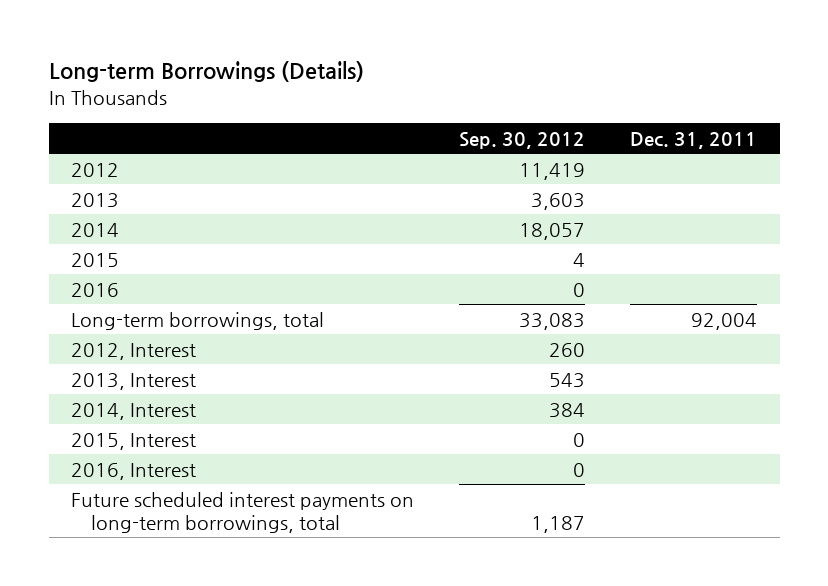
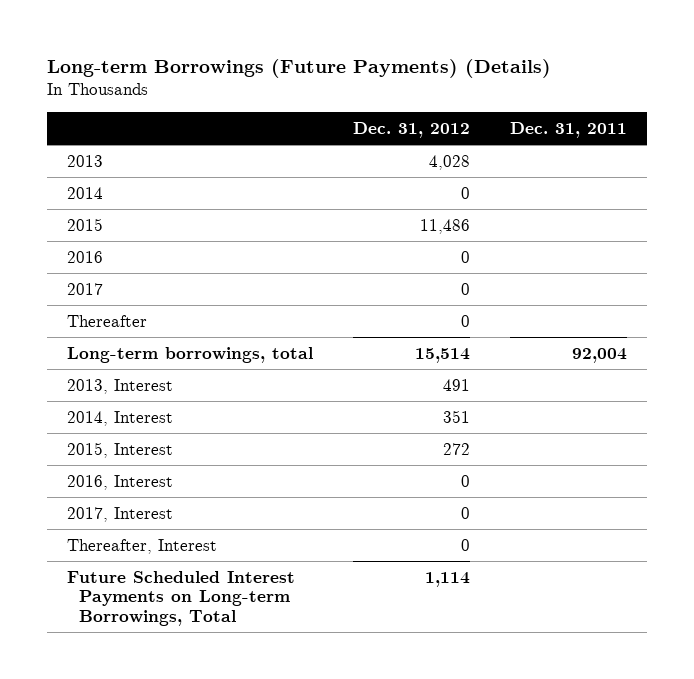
- Long-term Borrowings (Details)
+ Long-term Borrowings (Future Payments) (Details)
- | Sep. 30, 2012 | Dec. 31, 2011
+ | Dec. 31, 2012 | Dec. 31, 2011
- 2012 | 11,419 |
+ 2017 | 0 |
+ Thereafter | 0 |
- 2012, Interest | 260 |
- Future scheduled interest payments on long-term borrowings, total | 1,187 |
+ 2017, Interest | 0 |
+ Thereafter, Interest | 0 |
+ Future Scheduled Interest Payments on Long-term Borrowings, Total | 1,114 |

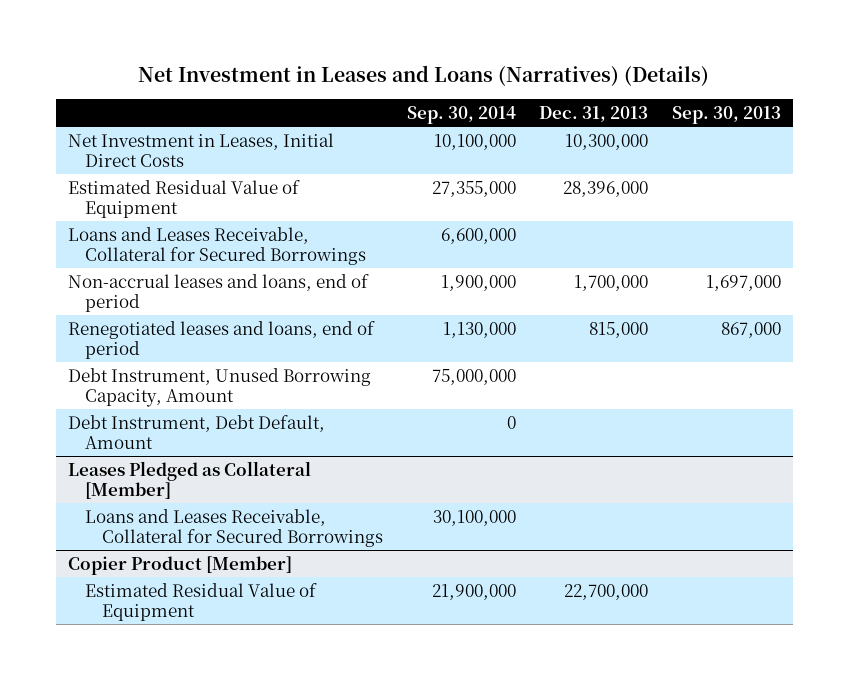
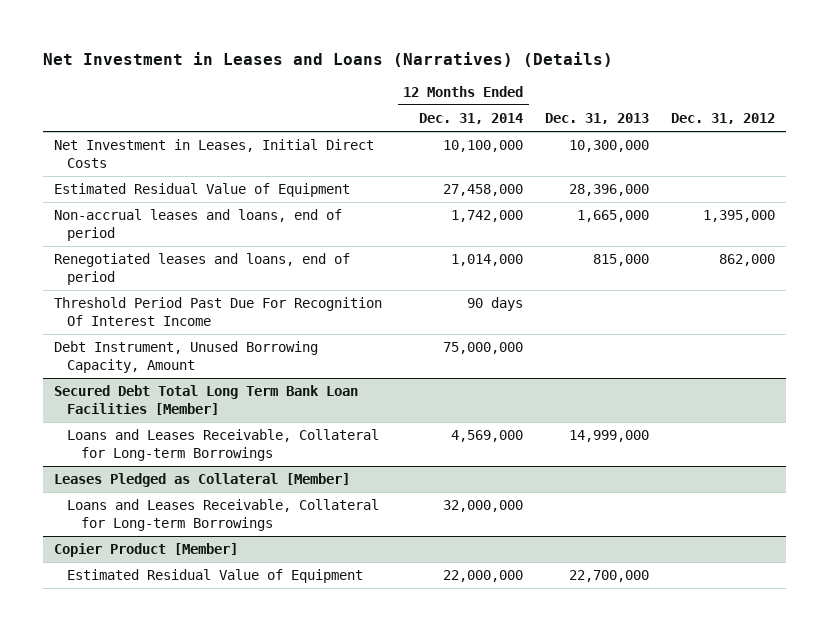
- | Sep. 30, 2014 | Dec. 31, 2013 | Sep. 30, 2013
+ | 12 Months Ended Dec. 31, 2014 | Dec. 31, 2013 | Dec. 31, 2012
- Loans and Leases Receivable, Collateral for Secured Borrowings | 6,600,000 | |
- Non-accrual leases and loans, end of period | 1,900,000 | 1,700,000 | 1,697,000
+ Non-accrual leases and loans, end of period | 1,742,000 | 1,665,000 | 1,395,000
+ Threshold Period Past Due For Recognition Of Interest Income | 90 days | |
- Debt Instrument, Debt Default, Amount | 0 | |
+ Secured Debt Total Long Term Bank Loan Facilities [Member]
+ Loans and Leases Receivable, Collateral for Long-term Borrowings | 4,569,000 | 14,999,000 |
@ Leases Pledged as Collateral [Member]
- Loans and Leases Receivable, Collateral for Secured Borrowings | 30,100,000 | |
+ Loans and Leases Receivable, Collateral for Long-term Borrowings | 32,000,000 | |

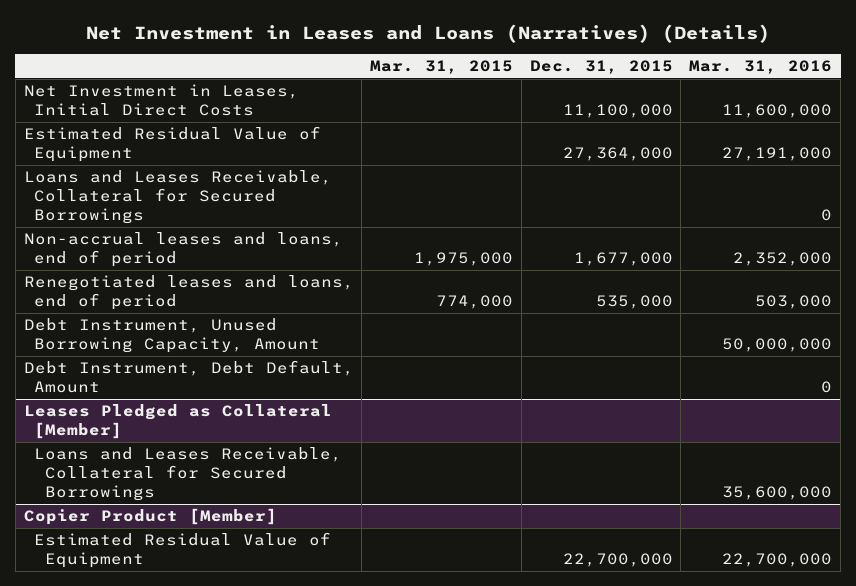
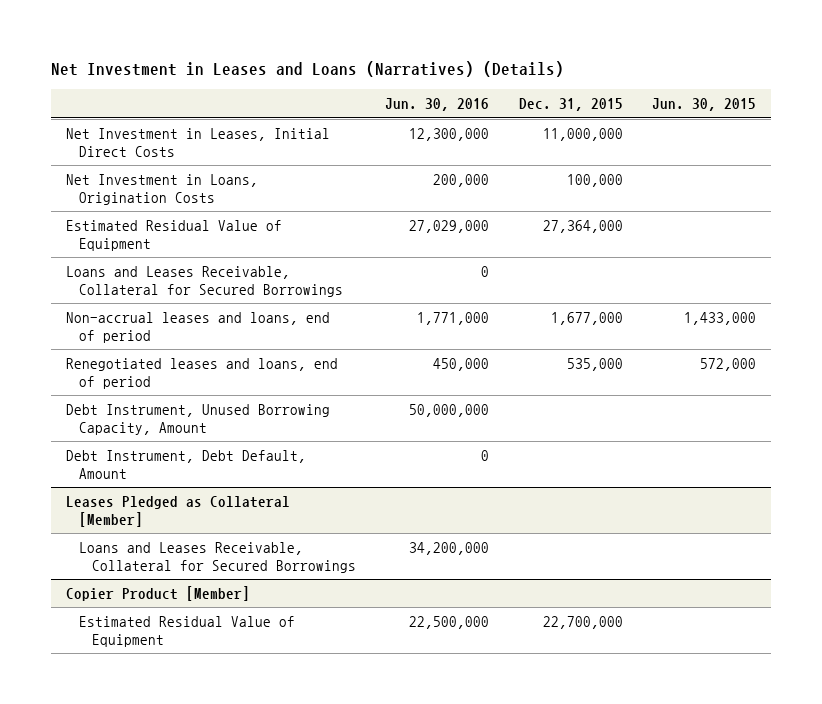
- | Mar. 31, 2015 | Dec. 31, 2015 | Mar. 31, 2016
+ | Jun. 30, 2016 | Dec. 31, 2015 | Jun. 30, 2015
- Net Investment in Leases, Initial Direct Costs | | 11,100,000 | 11,600,000
+ Net Investment in Leases, Initial Direct Costs | 12,300,000 | 11,000,000 |
+ Net Investment in Loans, Origination Costs | 200,000 | 100,000 |

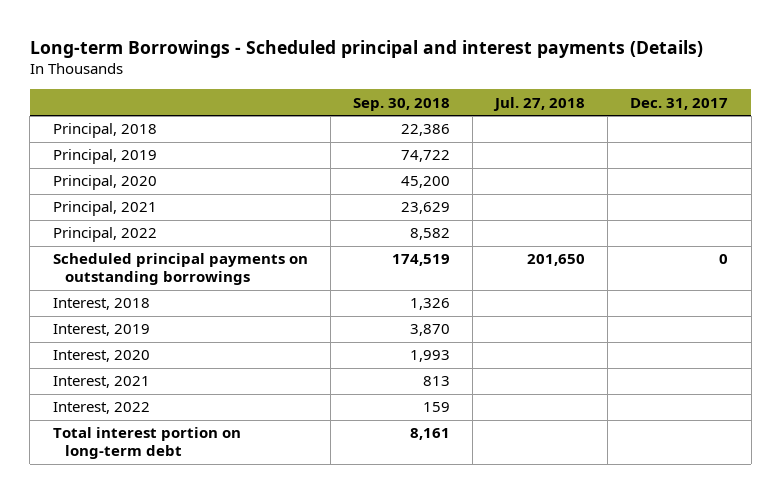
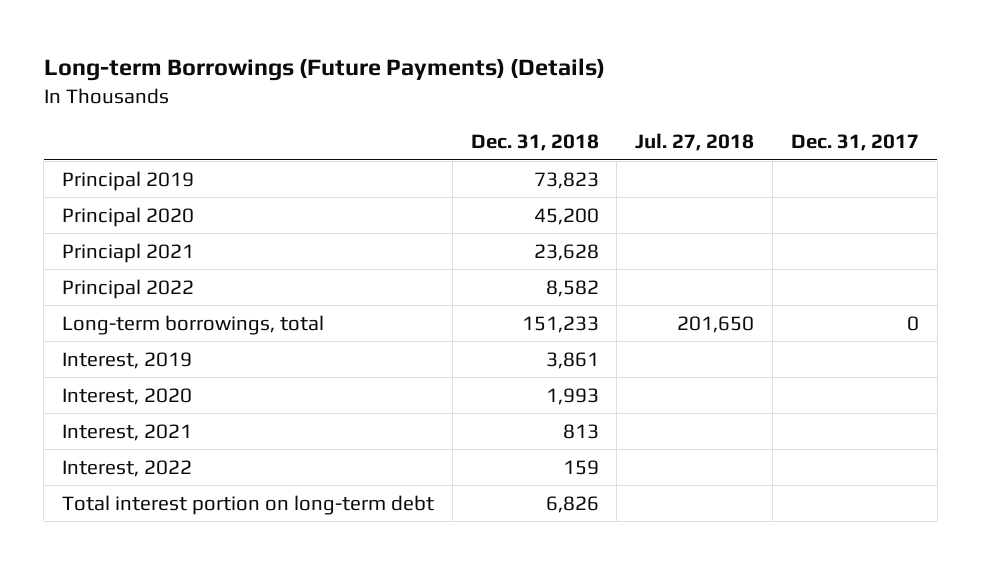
- Long-term Borrowings - Scheduled principal and interest payments (Details)
+ Long-term Borrowings (Future Payments) (Details)
- | Sep. 30, 2018 | Jul. 27, 2018 | Dec. 31, 2017
+ | Dec. 31, 2018 | Jul. 27, 2018 | Dec. 31, 2017
- Principal, 2018 | 22,386 | |
- Principal, 2019 | 74,722 | |
- Principal, 2020 | 45,200 | |
- Principal, 2021 | 23,629 | |
- Principal, 2022 | 8,582 | |
- Scheduled principal payments on outstanding borrowings | 174,519 | 201,650 | 0
- Interest, 2018 | 1,326 | |
+ Principal 2019 | 73,823 | |
+ Principal 2020 | 45,200 | |
+ Princiapl 2021 | 23,628 | |
+ Principal 2022 | 8,582 | |
+ Long-term borrowings, total | 151,233 | 201,650 | 0

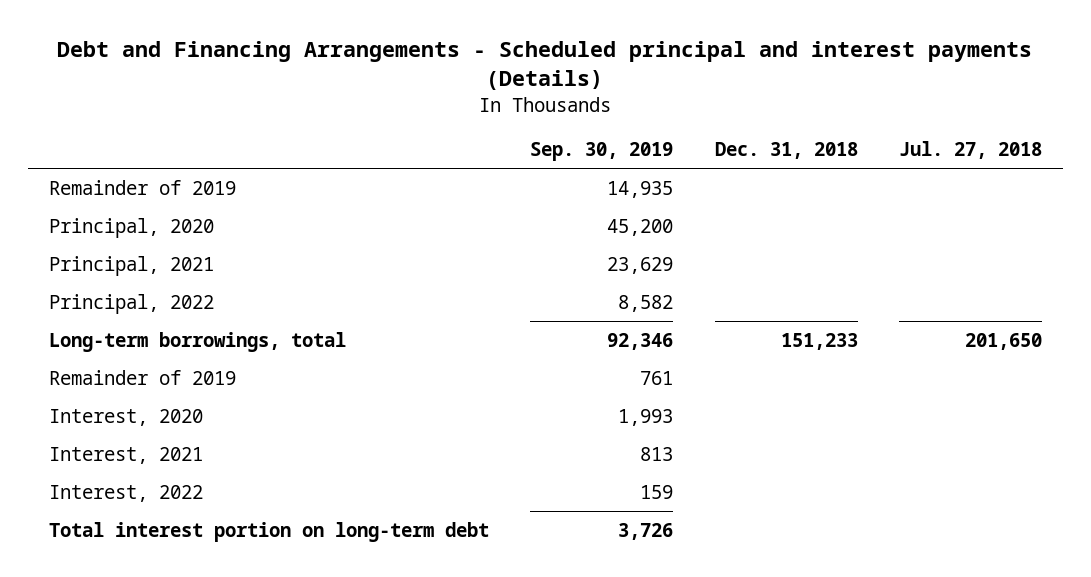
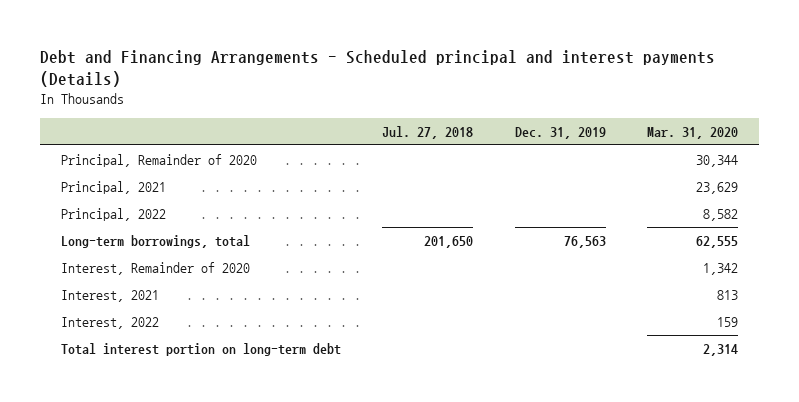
- | Sep. 30, 2019 | Dec. 31, 2018 | Jul. 27, 2018
+ | Jul. 27, 2018 | Dec. 31, 2019 | Mar. 31, 2020
- Remainder of 2019 | 14,935 | |
- Principal, 2020 | 45,200 | |
+ Principal, Remainder of 2020 | | | 30,344
- Remainder of 2019 | 761 | |
- Interest, 2020 | 1,993 | |
+ Interest, Remainder of 2020 | | | 1,342

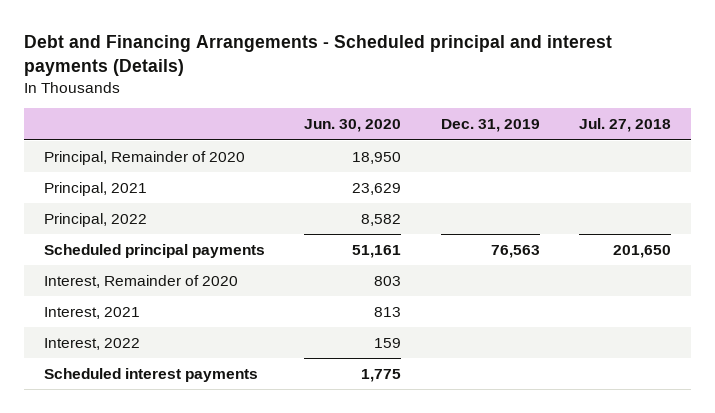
- | Jul. 27, 2018 | Dec. 31, 2019 | Mar. 31, 2020
+ | Jun. 30, 2020 | Dec. 31, 2019 | Jul. 27, 2018
- Long-term borrowings, total | 201,650 | 76,563 | 62,555
+ Scheduled principal payments | 51,161 | 76,563 | 201,650
- Total interest portion on long-term debt | | | 2,314
+ Scheduled interest payments | 1,775 | |

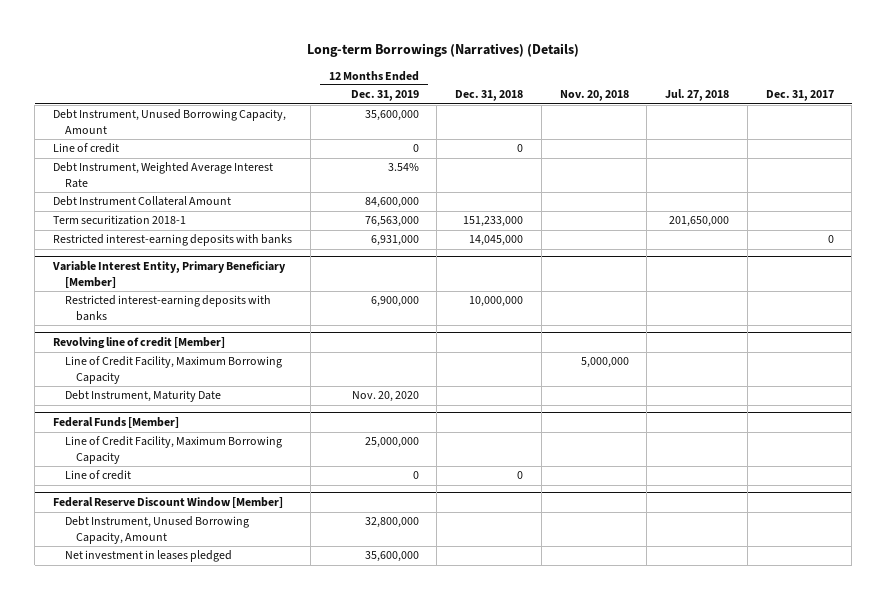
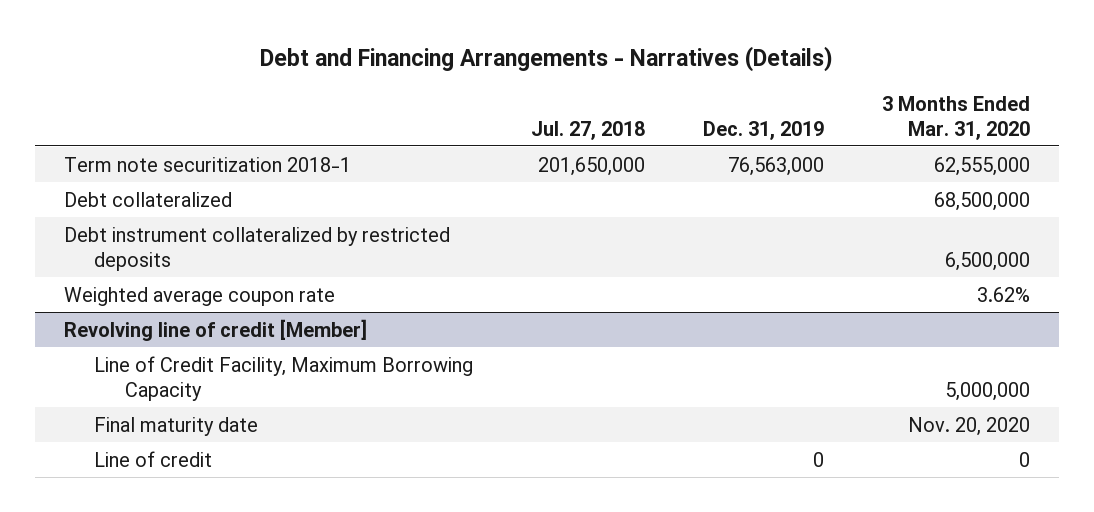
- Long-term Borrowings (Narratives) (Details)
+ Debt and Financing Arrangements - Narratives (Details)
- | 12 Months Ended Dec. 31, 2019 | Dec. 31, 2018 | Nov. 20, 2018 | Jul. 27, 2018 | Dec. 31, 2017
+ | Jul. 27, 2018 | Dec. 31, 2019 | 3 Months Ended Mar. 31, 2020
- Debt Instrument, Unused Borrowing Capacity, Amount | 35,600,000 | | | |
- Line of credit | 0 | 0 | | |
- Debt Instrument, Weighted Average Interest Rate | 3.54% | | | |
- Debt Instrument Collateral Amount | 84,600,000 | | | |
- Term securitization 2018-1 | 76,563,000 | 151,233,000 | | 201,650,000 |
- Restricted interest-earning deposits with banks | 6,931,000 | 14,045,000 | | | 0
- Variable Interest Entity, Primary Beneficiary [Member]
- Restricted interest-earning deposits with banks | 6,900,000 | 10,000,000 | | |
+ Term note securitization 2018-1 | 201,650,000 | 76,563,000 | 62,555,000
+ Debt collateralized | | | 68,500,000
+ Debt instrument collateralized by restricted deposits | | | 6,500,000
+ Weighted average coupon rate | | | 3.62%
@ Revolving line of credit [Member]
- Debt Instrument, Maturity Date | Nov. 20, 2020 | | | |
- Federal Funds [Member]
- Line of Credit Facility, Maximum Borrowing Capacity | 25,000,000 | | | |
- Line of credit | 0 | 0 | | |
- Federal Reserve Discount Window [Member]
- Debt Instrument, Unused Borrowing Capacity, Amount | 32,800,000 | | | |
- Net investment in leases pledged | 35,600,000 | | | |
@ Revolving line of credit [Member]
+ Final maturity date | | | Nov. 20, 2020
+ Line of credit | | 0 | 0

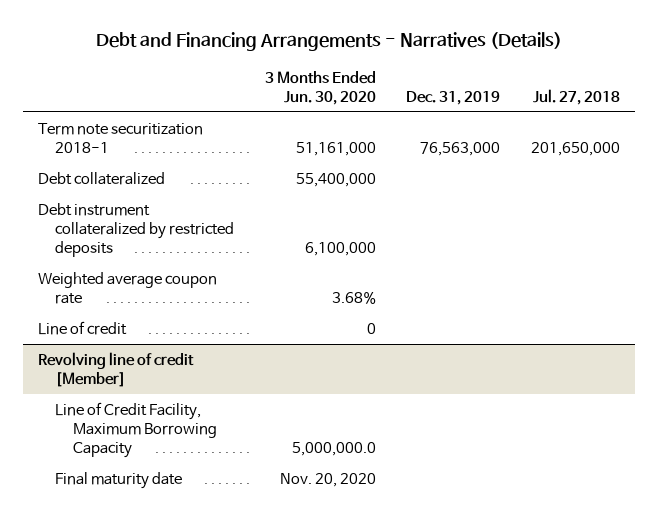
- | Jul. 27, 2018 | Dec. 31, 2019 | 3 Months Ended Mar. 31, 2020
+ | 3 Months Ended Jun. 30, 2020 | Dec. 31, 2019 | Jul. 27, 2018
+ Line of credit | 0 | |
@ Revolving line of credit [Member]
- Line of credit | | 0 | 0

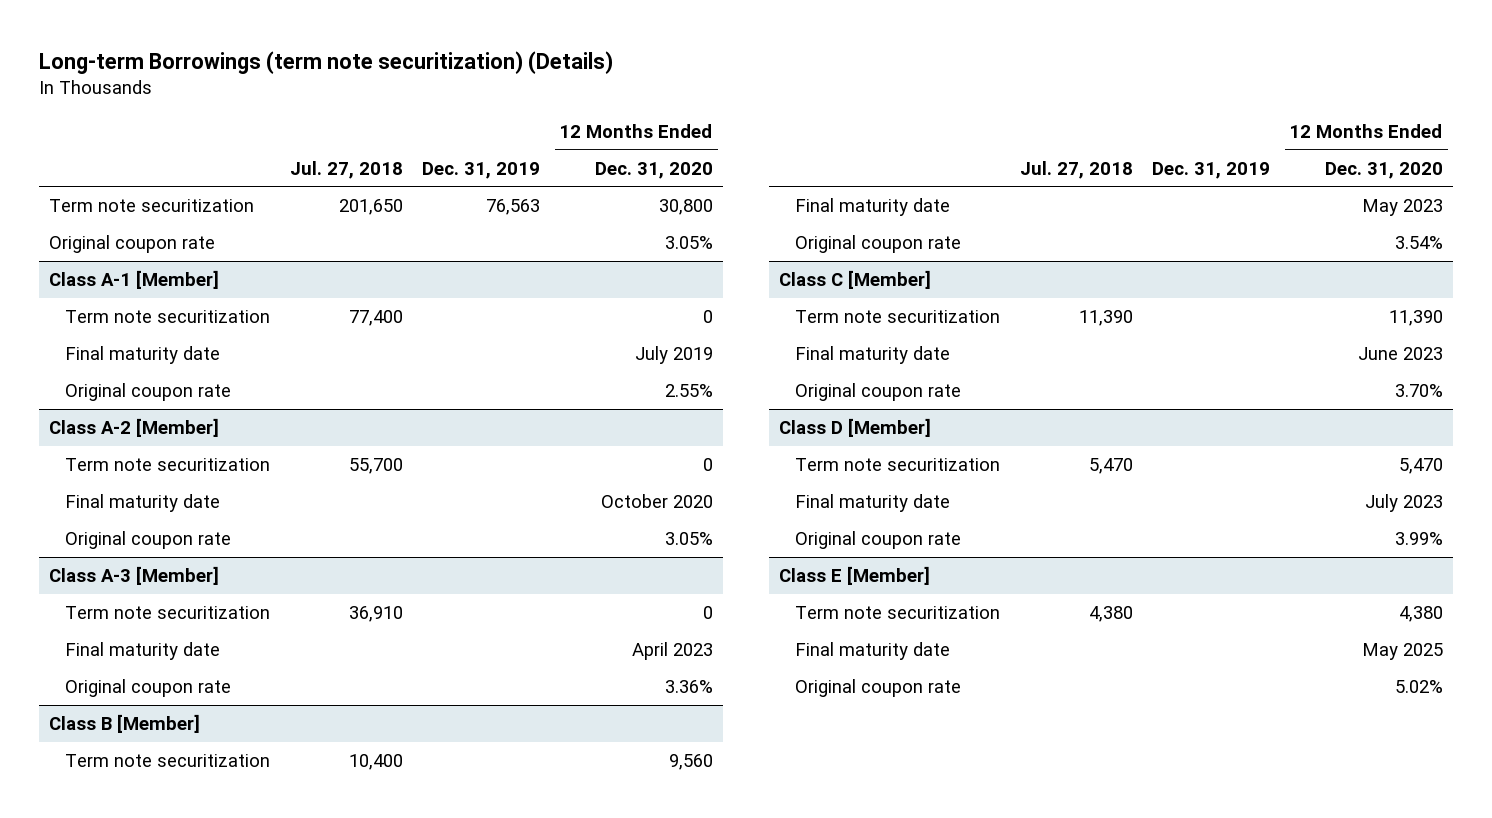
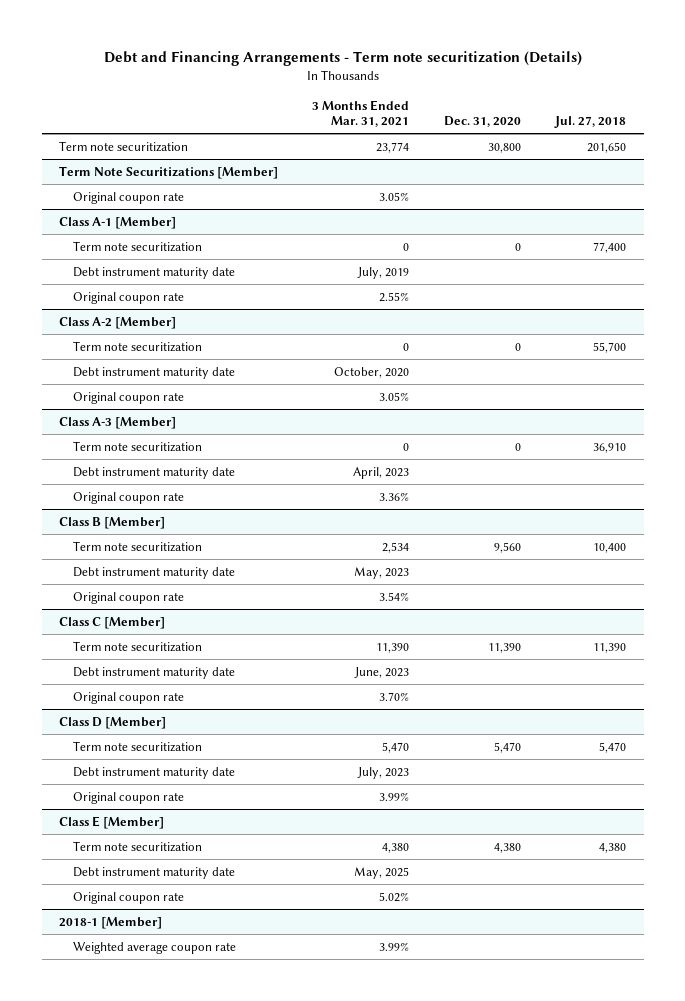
- Long-term Borrowings (term note securitization) (Details)
+ Debt and Financing Arrangements - Term note securitization (Details)
- | Jul. 27, 2018 | Dec. 31, 2019 | 12 Months Ended Dec. 31, 2020
+ | 3 Months Ended Mar. 31, 2021 | Dec. 31, 2020 | Jul. 27, 2018
- Original coupon rate | | | 3.05%
+ Term Note Securitizations [Member]
+ Original coupon rate | 3.05% | |
@ Class A-1 [Member]
- Final maturity date | | | July 2019
+ Debt instrument maturity date | July, 2019 | |
@ Class A-2 [Member]
- Final maturity date | | | October 2020
+ Debt instrument maturity date | October, 2020 | |
@ Class A-3 [Member]
- Final maturity date | | | April 2023
+ Debt instrument maturity date | April, 2023 | |
@ Class B [Member]
- Final maturity date | | | May 2023
+ Debt instrument maturity date | May, 2023 | |
@ Class C [Member]
- Final maturity date | | | June 2023
+ Debt instrument maturity date | June, 2023 | |
@ Class D [Member]
- Final maturity date | | | July 2023
+ Debt instrument maturity date | July, 2023 | |
@ Class E [Member]
- Final maturity date | | | May 2025
+ Debt instrument maturity date | May, 2025 | |
+ 2018-1 [Member]
+ Weighted average coupon rate | 3.99% | |

